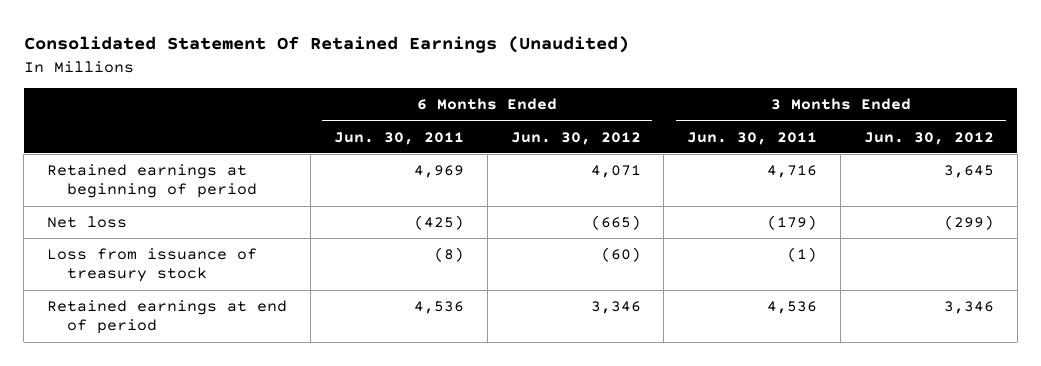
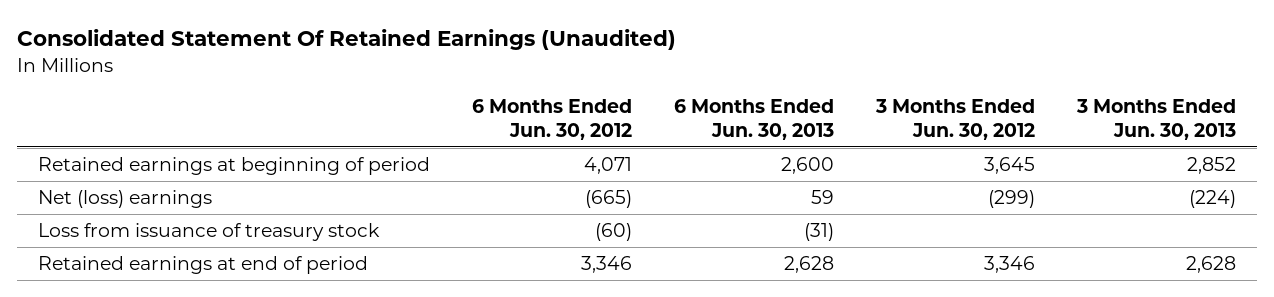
- | 6 Months Ended Jun. 30, 2011 | 6 Months Ended Jun. 30, 2012 | 3 Months Ended Jun. 30, 2011 | 3 Months Ended Jun. 30, 2012
+ | 6 Months Ended Jun. 30, 2012 | 6 Months Ended Jun. 30, 2013 | 3 Months Ended Jun. 30, 2012 | 3 Months Ended Jun. 30, 2013
- Net loss | (425) | (665) | (179) | (299)
+ Net (loss) earnings | (665) | 59 | (299) | (224)

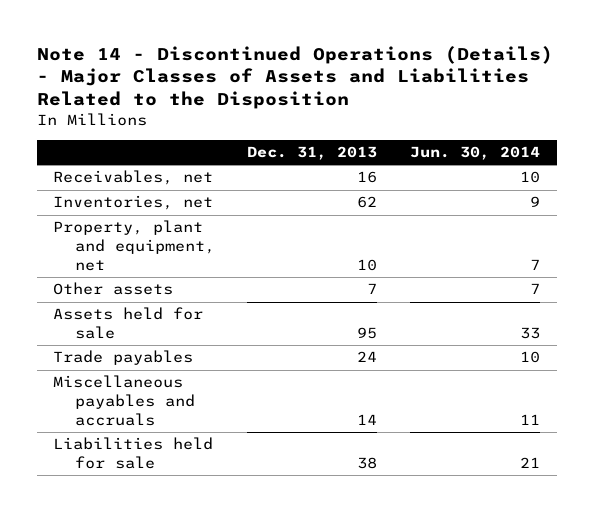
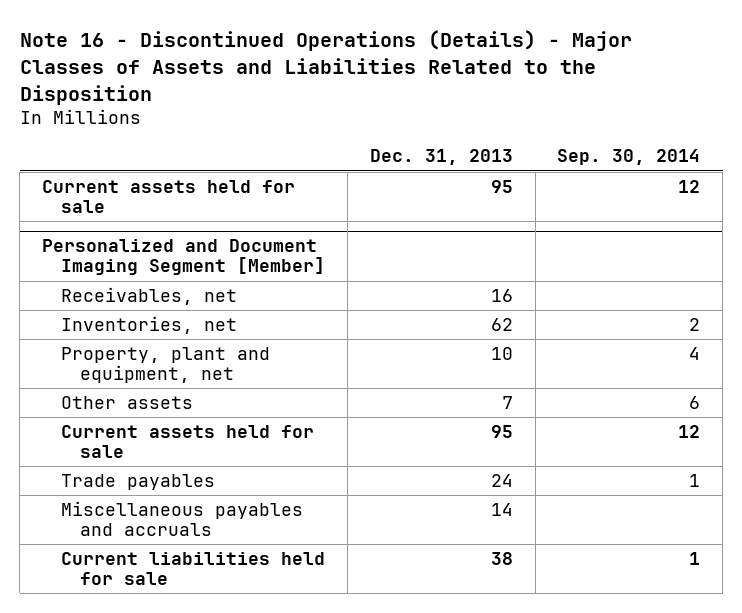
- Note 14 - Discontinued Operations (Details) - Major Classes of Assets and Liabilities Related to the Disposition
+ Note 16 - Discontinued Operations (Details) - Major Classes of Assets and Liabilities Related to the Disposition
- | Dec. 31, 2013 | Jun. 30, 2014
+ | Dec. 31, 2013 | Sep. 30, 2014
+ Current assets held for sale | 95 | 12
+ Personalized and Document Imaging Segment [Member]
- Assets held for sale | 95 | 33
+ Current assets held for sale | 95 | 12
- Liabilities held for sale | 38 | 21
+ Current liabilities held for sale | 38 | 1

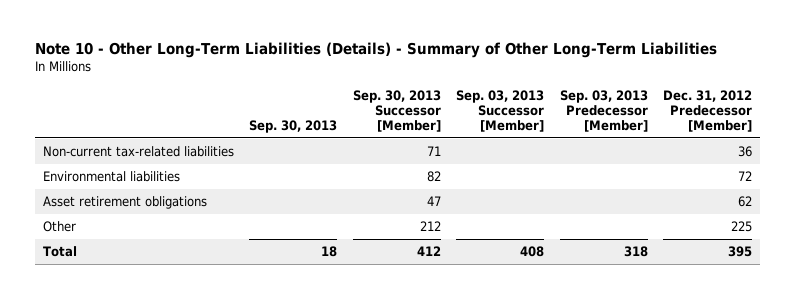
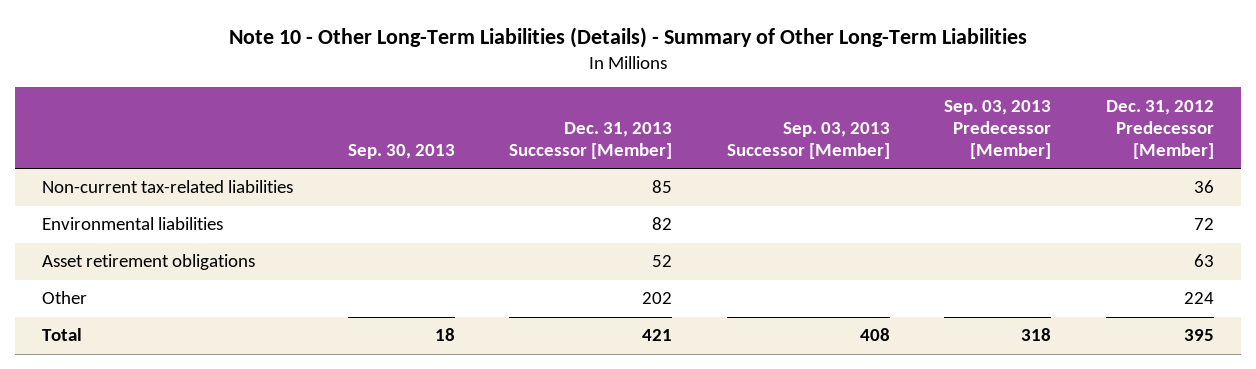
- | Sep. 30, 2013 | Sep. 30, 2013 Successor [Member] | Sep. 03, 2013 Successor [Member] | Sep. 03, 2013 Predecessor [Member] | Dec. 31, 2012 Predecessor [Member]
+ | Sep. 30, 2013 | Dec. 31, 2013 Successor [Member] | Sep. 03, 2013 Successor [Member] | Sep. 03, 2013 Predecessor [Member] | Dec. 31, 2012 Predecessor [Member]
- Asset retirement obligations | | 47 | | | 62
- Other | | 212 | | | 225
+ Asset retirement obligations | | 52 | | | 63
+ Other | | 202 | | | 224

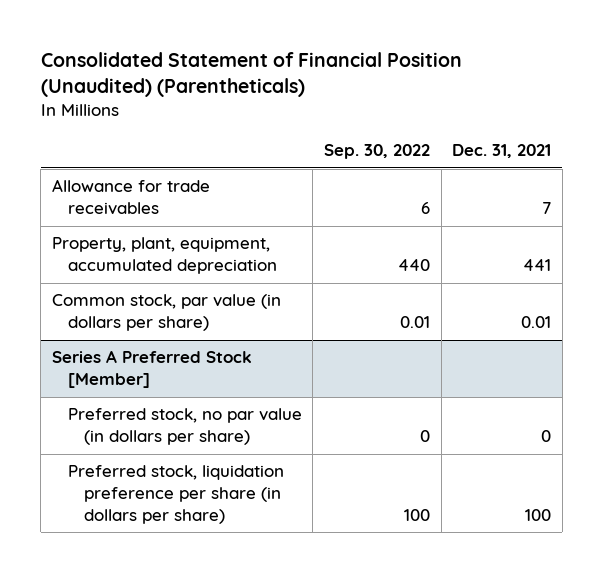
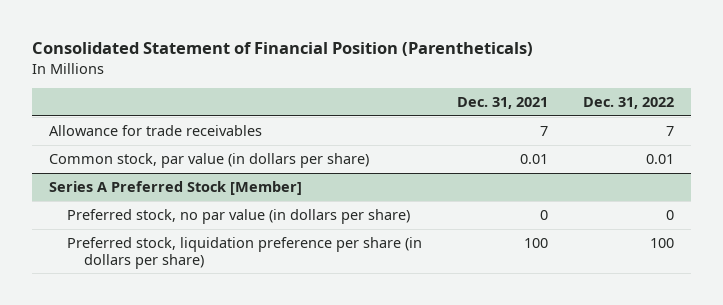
- Consolidated Statement of Financial Position (Unaudited) (Parentheticals)
+ Consolidated Statement of Financial Position (Parentheticals)
- | Sep. 30, 2022 | Dec. 31, 2021
+ | Dec. 31, 2021 | Dec. 31, 2022
- Property, plant, equipment, accumulated depreciation | 440 | 441

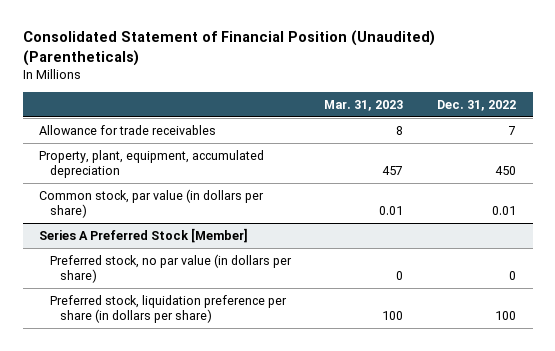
- Consolidated Statement of Financial Position (Parentheticals)
+ Consolidated Statement of Financial Position (Unaudited) (Parentheticals)
- | Dec. 31, 2021 | Dec. 31, 2022
+ | Mar. 31, 2023 | Dec. 31, 2022
+ Property, plant, equipment, accumulated depreciation | 457 | 450

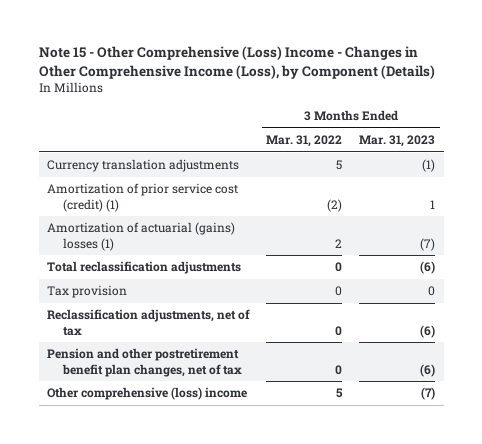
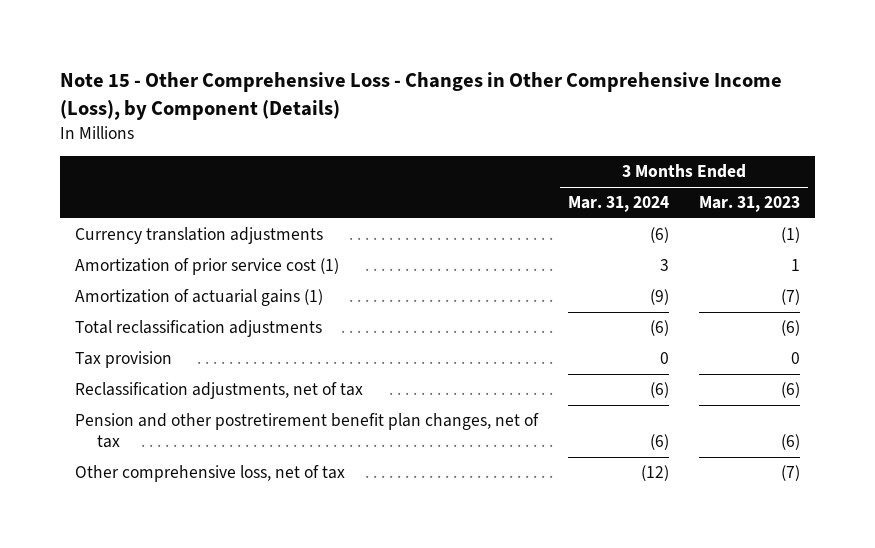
- Note 15 - Other Comprehensive (Loss) Income - Changes in Other Comprehensive Income (Loss), by Component (Details)
+ Note 15 - Other Comprehensive Loss - Changes in Other Comprehensive Income (Loss), by Component (Details)
- | 3 Months Ended Mar. 31, 2022 | 3 Months Ended Mar. 31, 2023
+ | 3 Months Ended Mar. 31, 2024 | 3 Months Ended Mar. 31, 2023
- Amortization of prior service cost (credit) (1) | (2) | 1
- Amortization of actuarial (gains) losses (1) | 2 | (7)
+ Amortization of prior service cost (1) | 3 | 1
+ Amortization of actuarial gains (1) | (9) | (7)
- Other comprehensive (loss) income | 5 | (7)
+ Other comprehensive loss, net of tax | (12) | (7)

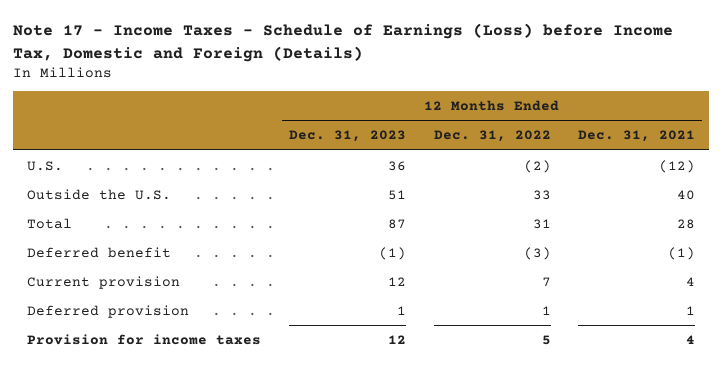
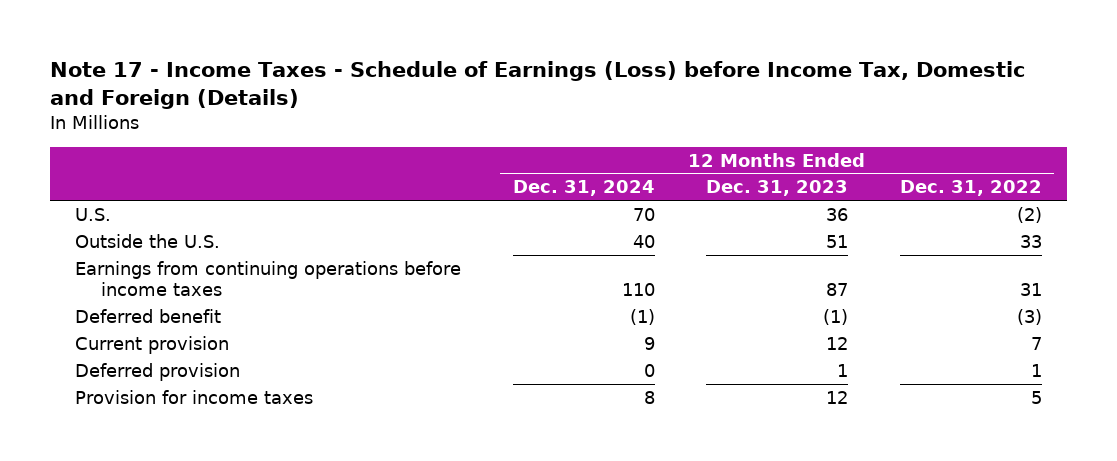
- | 12 Months Ended Dec. 31, 2023 | 12 Months Ended Dec. 31, 2022 | 12 Months Ended Dec. 31, 2021
+ | 12 Months Ended Dec. 31, 2024 | 12 Months Ended Dec. 31, 2023 | 12 Months Ended Dec. 31, 2022
- Total | 87 | 31 | 28
+ Earnings from continuing operations before income taxes | 110 | 87 | 31

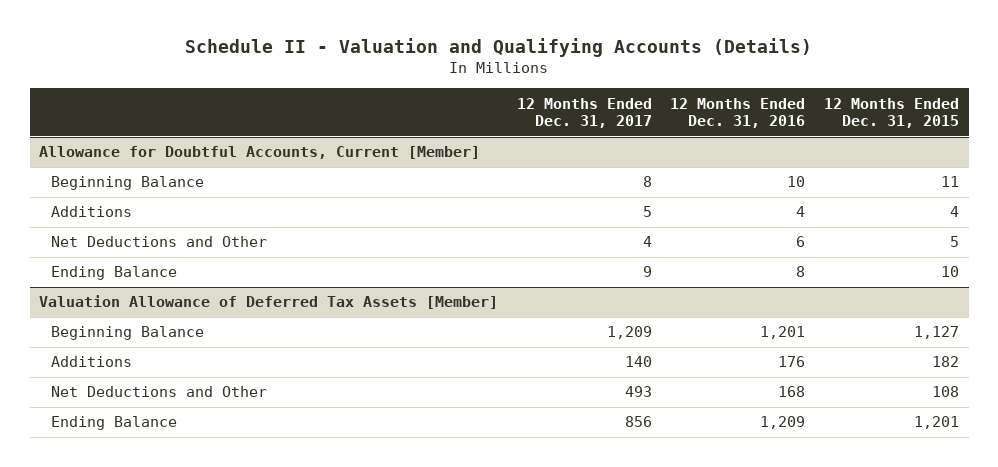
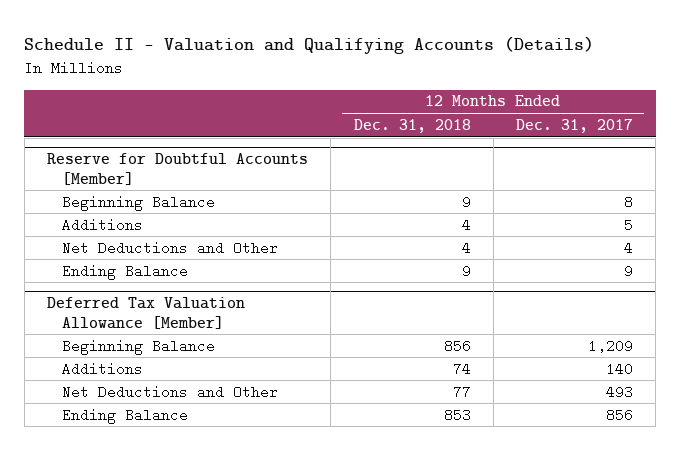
- | 12 Months Ended Dec. 31, 2017 | 12 Months Ended Dec. 31, 2016 | 12 Months Ended Dec. 31, 2015
+ | 12 Months Ended Dec. 31, 2018 | 12 Months Ended Dec. 31, 2017
- Allowance for Doubtful Accounts, Current [Member]
+ Reserve for Doubtful Accounts [Member]
- Valuation Allowance of Deferred Tax Assets [Member]
+ Deferred Tax Valuation Allowance [Member]

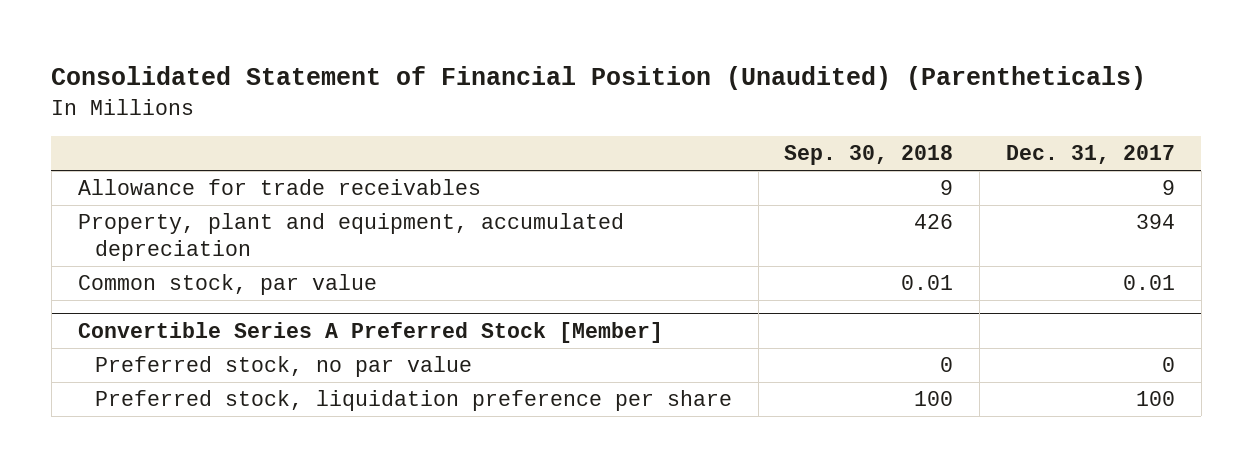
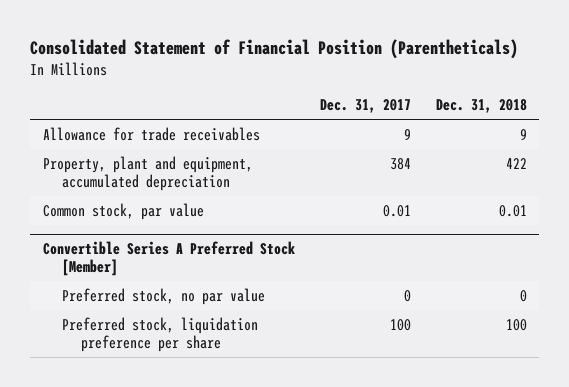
- Consolidated Statement of Financial Position (Unaudited) (Parentheticals)
+ Consolidated Statement of Financial Position (Parentheticals)
- | Sep. 30, 2018 | Dec. 31, 2017
+ | Dec. 31, 2017 | Dec. 31, 2018
- Property, plant and equipment, accumulated depreciation | 426 | 394
+ Property, plant and equipment, accumulated depreciation | 384 | 422

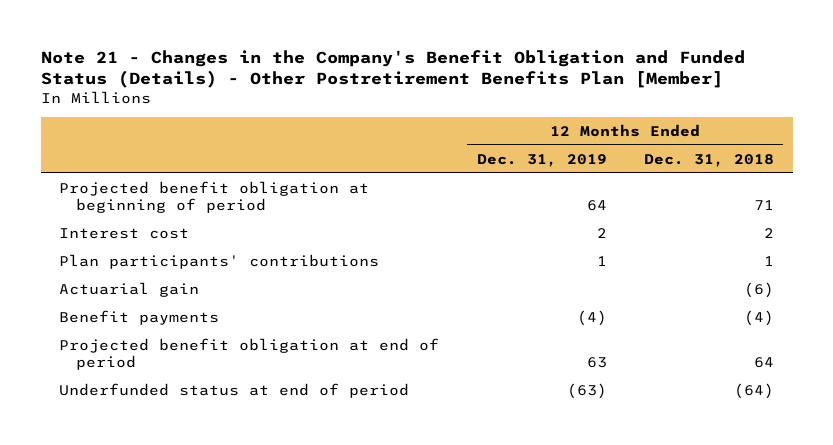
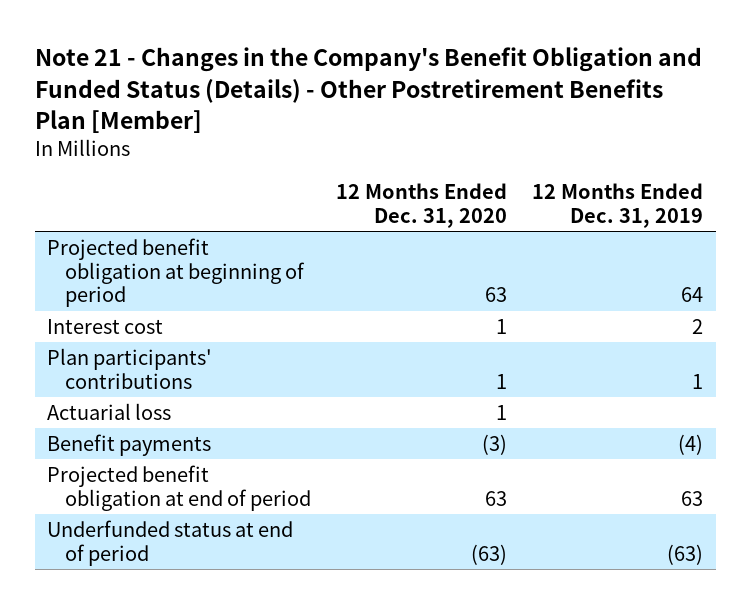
- | 12 Months Ended Dec. 31, 2019 | 12 Months Ended Dec. 31, 2018
+ | 12 Months Ended Dec. 31, 2020 | 12 Months Ended Dec. 31, 2019
- Actuarial gain | | (6)
+ Actuarial loss | 1 |

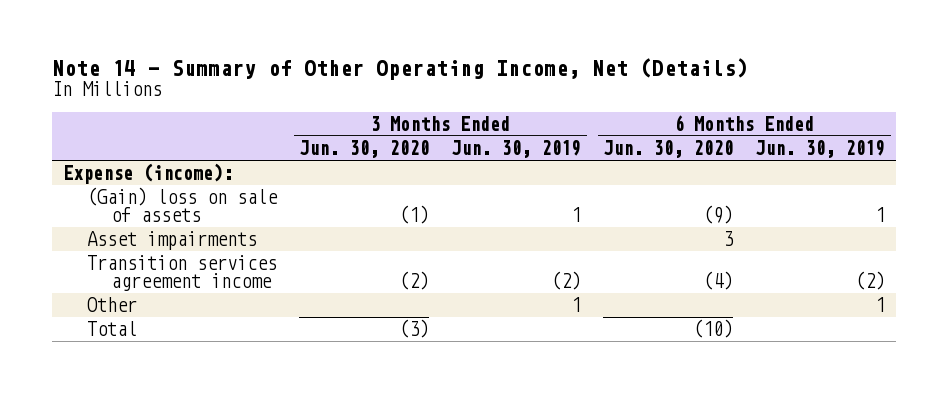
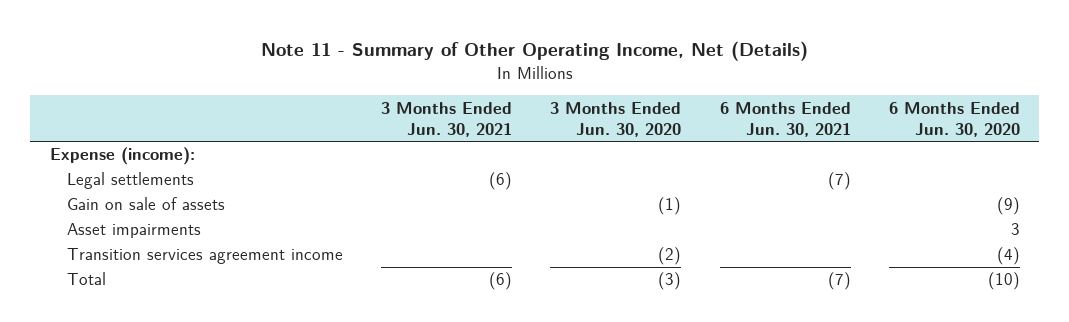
- Note 14 - Summary of Other Operating Income, Net (Details)
+ Note 11 - Summary of Other Operating Income, Net (Details)
- | 3 Months Ended Jun. 30, 2020 | 3 Months Ended Jun. 30, 2019 | 6 Months Ended Jun. 30, 2020 | 6 Months Ended Jun. 30, 2019
+ | 3 Months Ended Jun. 30, 2021 | 3 Months Ended Jun. 30, 2020 | 6 Months Ended Jun. 30, 2021 | 6 Months Ended Jun. 30, 2020
- (Gain) loss on sale of assets | (1) | 1 | (9) | 1
+ Legal settlements | (6) | | (7) |
+ Gain on sale of assets | | (1) | | (9)
- Other | | 1 | | 1

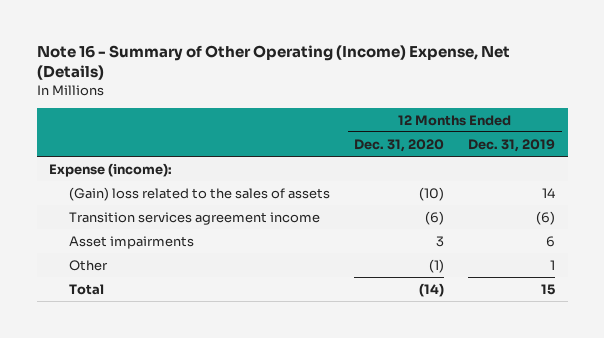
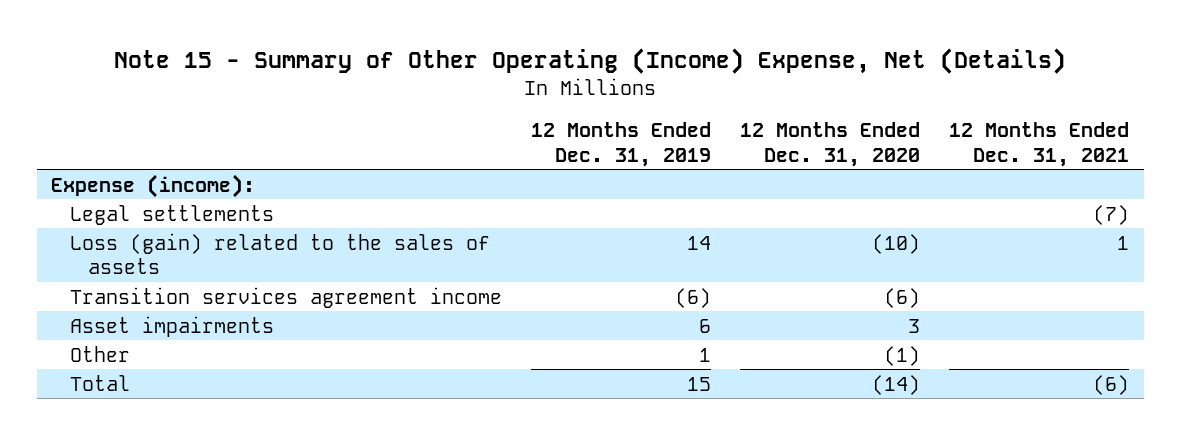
- Note 16 - Summary of Other Operating (Income) Expense, Net (Details)
+ Note 15 - Summary of Other Operating (Income) Expense, Net (Details)
- | 12 Months Ended Dec. 31, 2020 | 12 Months Ended Dec. 31, 2019
+ | 12 Months Ended Dec. 31, 2019 | 12 Months Ended Dec. 31, 2020 | 12 Months Ended Dec. 31, 2021
- (Gain) loss related to the sales of assets | (10) | 14
+ Legal settlements | | | (7)
+ Loss (gain) related to the sales of assets | 14 | (10) | 1

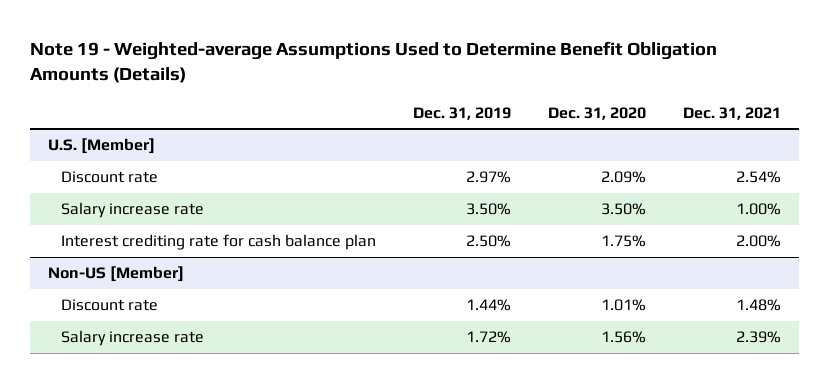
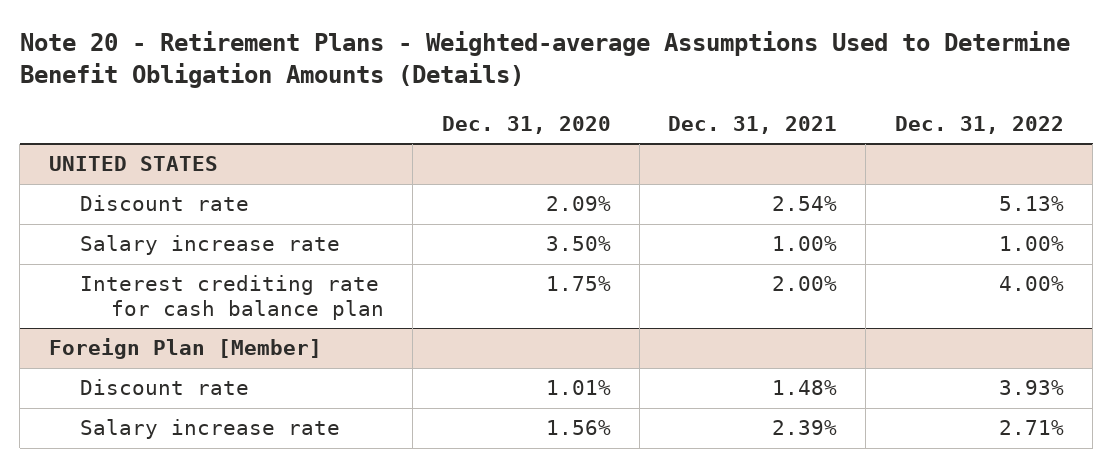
- Note 19 - Weighted-average Assumptions Used to Determine Benefit Obligation Amounts (Details)
+ Note 20 - Retirement Plans - Weighted-average Assumptions Used to Determine Benefit Obligation Amounts (Details)
- | Dec. 31, 2019 | Dec. 31, 2020 | Dec. 31, 2021
+ | Dec. 31, 2020 | Dec. 31, 2021 | Dec. 31, 2022
- U.S. [Member]
+ UNITED STATES
- Non-US [Member]
+ Foreign Plan [Member]

